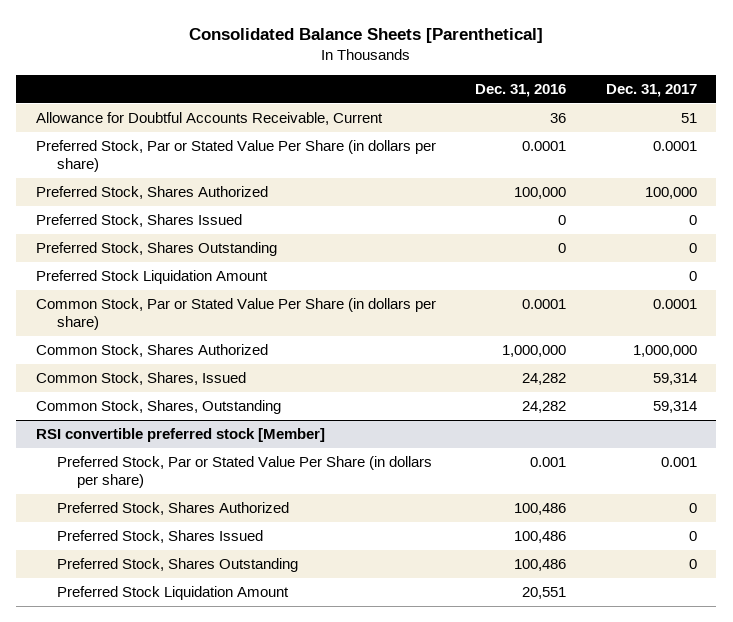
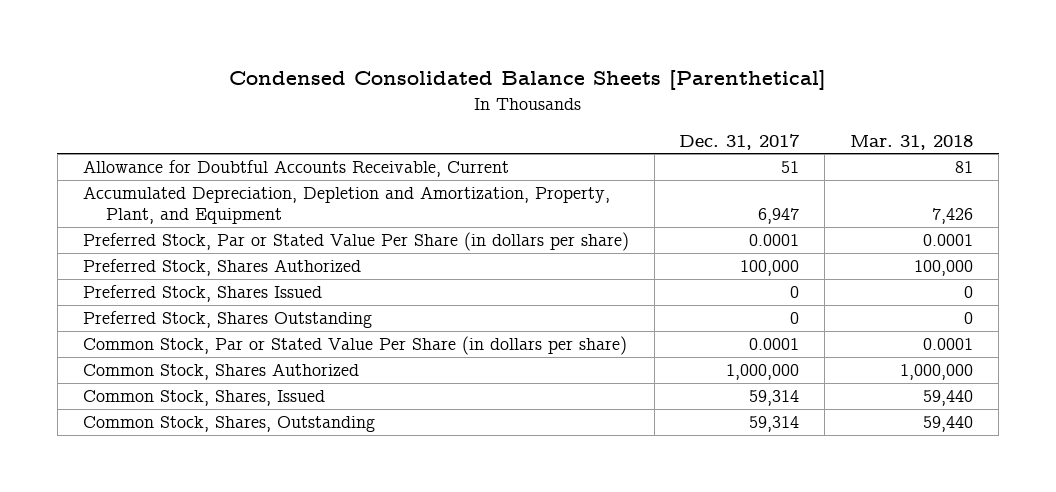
- Consolidated Balance Sheets [Parenthetical]
+ Condensed Consolidated Balance Sheets [Parenthetical]
- | Dec. 31, 2016 | Dec. 31, 2017
+ | Dec. 31, 2017 | Mar. 31, 2018
+ Accumulated Depreciation, Depletion and Amortization, Property, Plant, and Equipment | 6,947 | 7,426
- Preferred Stock Liquidation Amount | | 0
- RSI convertible preferred stock [Member]
- Preferred Stock, Par or Stated Value Per Share (in dollars per share) | 0.001 | 0.001
- Preferred Stock, Shares Authorized | 100,486 | 0
- Preferred Stock, Shares Issued | 100,486 | 0
- Preferred Stock, Shares Outstanding | 100,486 | 0
- Preferred Stock Liquidation Amount | 20,551 |

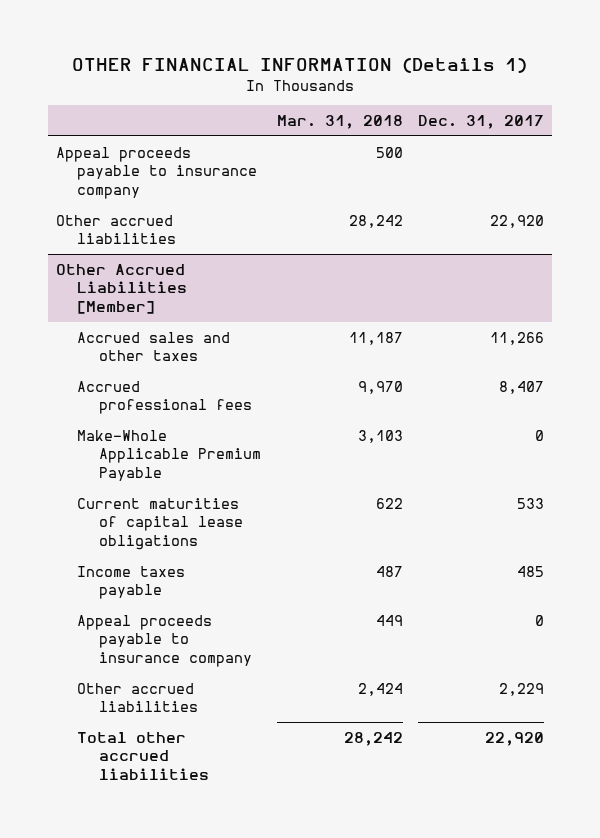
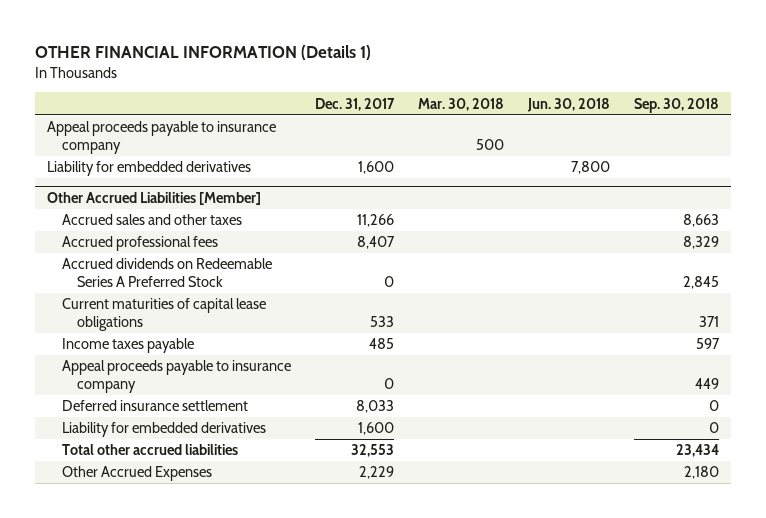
- | Mar. 31, 2018 | Dec. 31, 2017
+ | Dec. 31, 2017 | Mar. 30, 2018 | Jun. 30, 2018 | Sep. 30, 2018
- Other accrued liabilities | 28,242 | 22,920
+ Liability for embedded derivatives | 1,600 | | 7,800 |
@ Other Accrued Liabilities [Member]
- Make-Whole Applicable Premium Payable | 3,103 | 0
+ Accrued dividends on Redeemable Series A Preferred Stock | 0 | | | 2,845
- Other accrued liabilities | 2,424 | 2,229
- Total other accrued liabilities | 28,242 | 22,920
+ Deferred insurance settlement | 8,033 | | | 0
+ Liability for embedded derivatives | 1,600 | | | 0
+ Total other accrued liabilities | 32,553 | | | 23,434
+ Other Accrued Expenses | 2,229 | | | 2,180

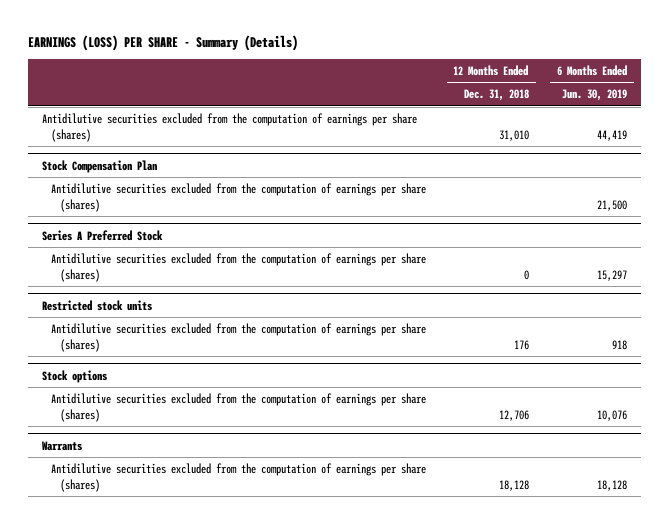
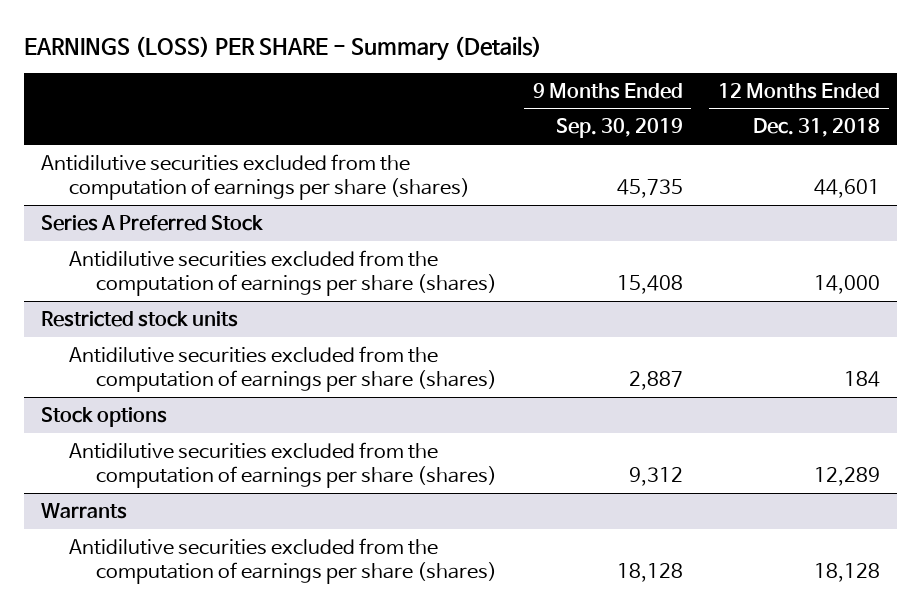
- | 12 Months Ended Dec. 31, 2018 | 6 Months Ended Jun. 30, 2019
+ | 9 Months Ended Sep. 30, 2019 | 12 Months Ended Dec. 31, 2018
- Antidilutive securities excluded from the computation of earnings per share (shares) | 31,010 | 44,419
- Stock Compensation Plan
- Antidilutive securities excluded from the computation of earnings per share (shares) | | 21,500
+ Antidilutive securities excluded from the computation of earnings per share (shares) | 45,735 | 44,601
@ Series A Preferred Stock
- Antidilutive securities excluded from the computation of earnings per share (shares) | 0 | 15,297
+ Antidilutive securities excluded from the computation of earnings per share (shares) | 15,408 | 14,000
@ Restricted stock units
- Antidilutive securities excluded from the computation of earnings per share (shares) | 176 | 918
+ Antidilutive securities excluded from the computation of earnings per share (shares) | 2,887 | 184
@ Stock options
- Antidilutive securities excluded from the computation of earnings per share (shares) | 12,706 | 10,076
+ Antidilutive securities excluded from the computation of earnings per share (shares) | 9,312 | 12,289

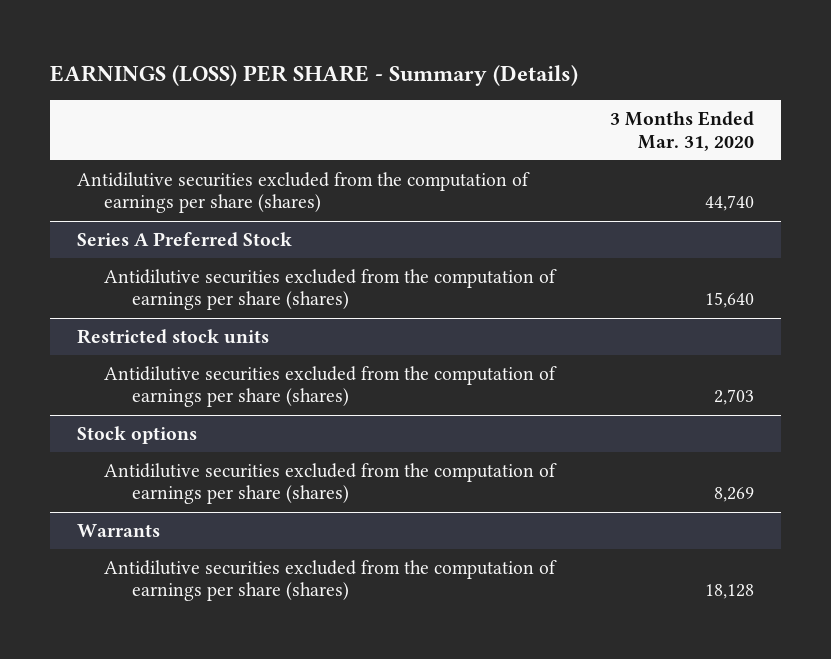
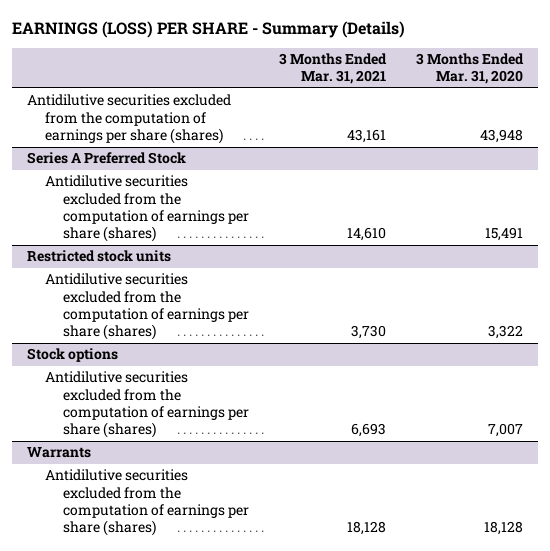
- | 3 Months Ended Mar. 31, 2020
+ | 3 Months Ended Mar. 31, 2021 | 3 Months Ended Mar. 31, 2020
- Antidilutive securities excluded from the computation of earnings per share (shares) | 44,740
+ Antidilutive securities excluded from the computation of earnings per share (shares) | 43,161 | 43,948
@ Series A Preferred Stock
- Antidilutive securities excluded from the computation of earnings per share (shares) | 15,640
+ Antidilutive securities excluded from the computation of earnings per share (shares) | 14,610 | 15,491
@ Restricted stock units
- Antidilutive securities excluded from the computation of earnings per share (shares) | 2,703
+ Antidilutive securities excluded from the computation of earnings per share (shares) | 3,730 | 3,322
@ Stock options
- Antidilutive securities excluded from the computation of earnings per share (shares) | 8,269
+ Antidilutive securities excluded from the computation of earnings per share (shares) | 6,693 | 7,007

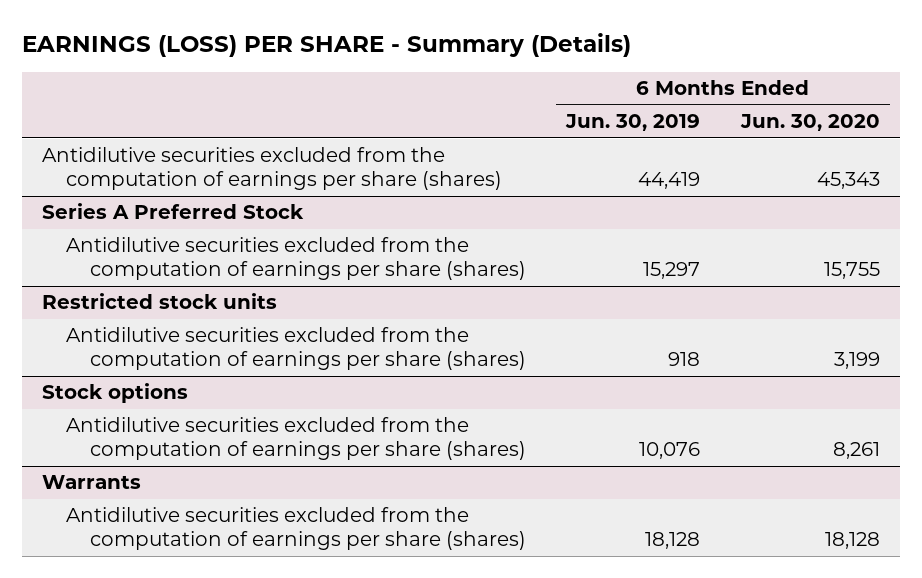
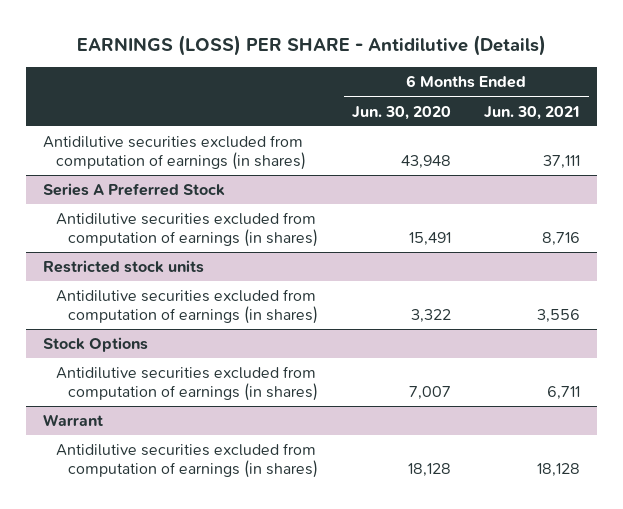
- EARNINGS (LOSS) PER SHARE - Summary (Details)
+ EARNINGS (LOSS) PER SHARE - Antidilutive (Details)
- | 6 Months Ended Jun. 30, 2019 | 6 Months Ended Jun. 30, 2020
+ | 6 Months Ended Jun. 30, 2020 | 6 Months Ended Jun. 30, 2021
- Antidilutive securities excluded from the computation of earnings per share (shares) | 44,419 | 45,343
+ Antidilutive securities excluded from computation of earnings (in shares) | 43,948 | 37,111
@ Series A Preferred Stock
- Antidilutive securities excluded from the computation of earnings per share (shares) | 15,297 | 15,755
+ Antidilutive securities excluded from computation of earnings (in shares) | 15,491 | 8,716
@ Restricted stock units
- Antidilutive securities excluded from the computation of earnings per share (shares) | 918 | 3,199
- Stock options
- Antidilutive securities excluded from the computation of earnings per share (shares) | 10,076 | 8,261
- Warrants
- Antidilutive securities excluded from the computation of earnings per share (shares) | 18,128 | 18,128
@ Restricted stock units
+ Antidilutive securities excluded from computation of earnings (in shares) | 3,322 | 3,556
+ Stock Options
+ Antidilutive securities excluded from computation of earnings (in shares) | 7,007 | 6,711
+ Warrant
+ Antidilutive securities excluded from computation of earnings (in shares) | 18,128 | 18,128

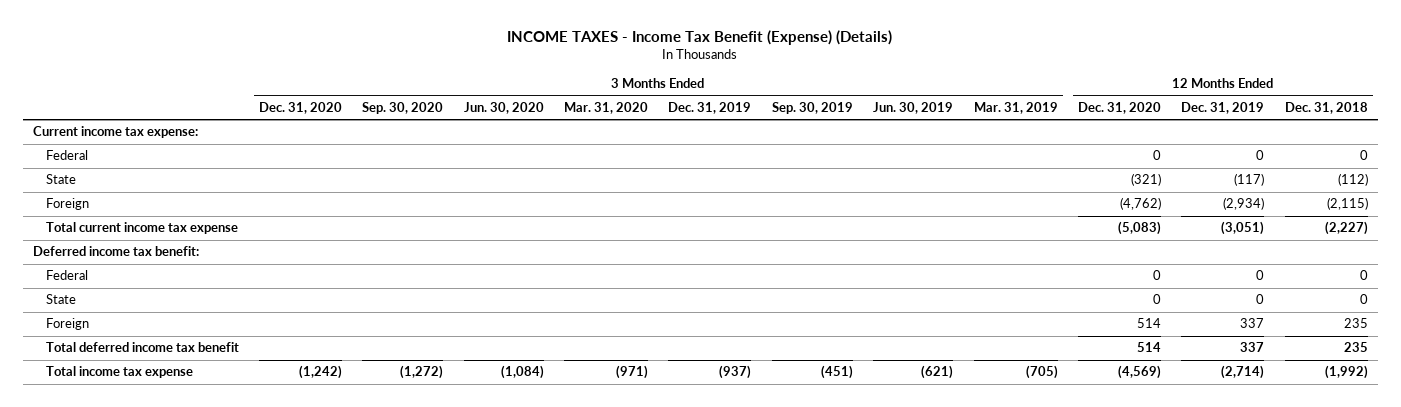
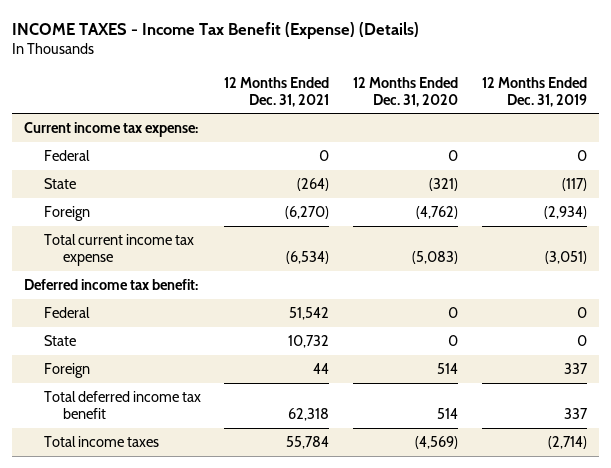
- | 3 Months Ended Dec. 31, 2020 | 3 Months Ended Sep. 30, 2020 | 3 Months Ended Jun. 30, 2020 | 3 Months Ended Mar. 31, 2020 | 3 Months Ended Dec. 31, 2019 | 3 Months Ended Sep. 30, 2019 | 3 Months Ended Jun. 30, 2019 | 3 Months Ended Mar. 31, 2019 | 12 Months Ended Dec. 31, 2020 | 12 Months Ended Dec. 31, 2019 | 12 Months Ended Dec. 31, 2018
+ | 12 Months Ended Dec. 31, 2021 | 12 Months Ended Dec. 31, 2020 | 12 Months Ended Dec. 31, 2019
- Total income tax expense | (1,242) | (1,272) | (1,084) | (971) | (937) | (451) | (621) | (705) | (4,569) | (2,714) | (1,992)
+ Total income taxes | 55,784 | (4,569) | (2,714)

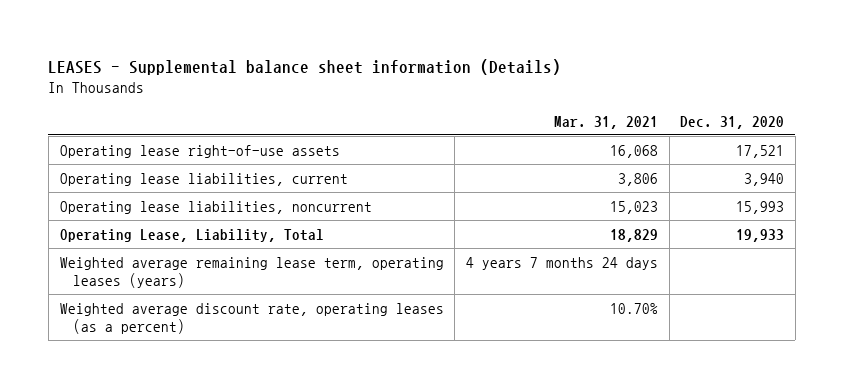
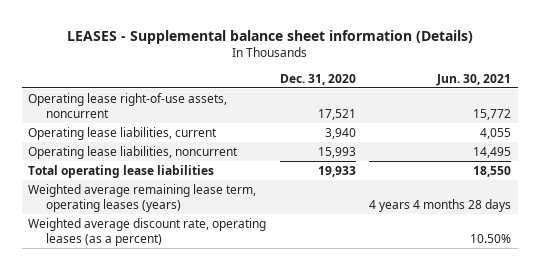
- | Mar. 31, 2021 | Dec. 31, 2020
+ | Dec. 31, 2020 | Jun. 30, 2021
- Operating lease right-of-use assets | 16,068 | 17,521
+ Operating lease right-of-use assets, noncurrent | 17,521 | 15,772
- Operating Lease, Liability, Total | 18,829 | 19,933
+ Total operating lease liabilities | 19,933 | 18,550

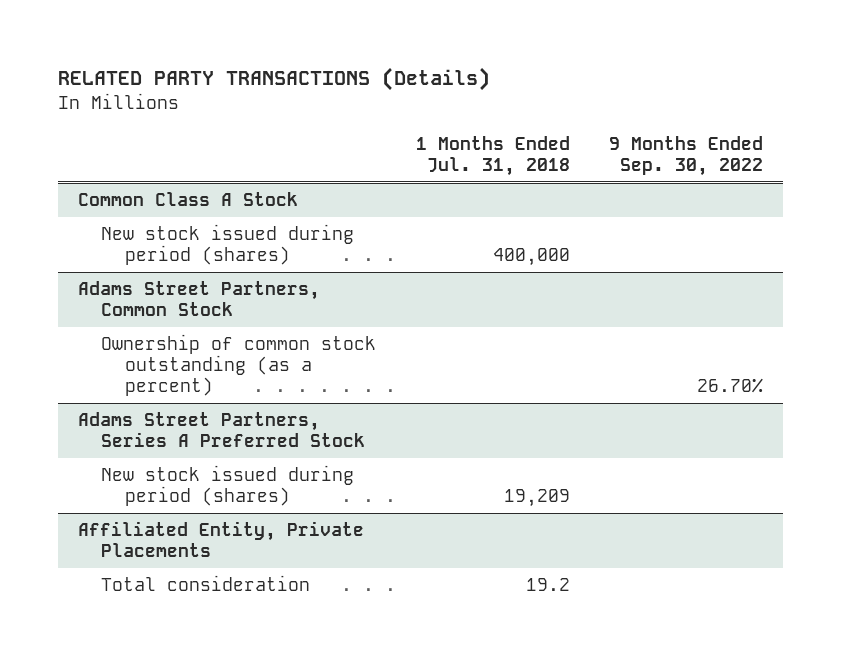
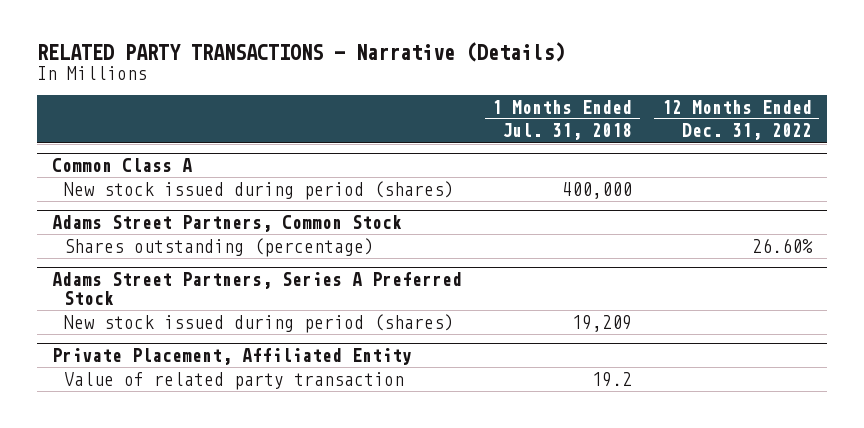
- RELATED PARTY TRANSACTIONS (Details)
+ RELATED PARTY TRANSACTIONS - Narrative (Details)
- | 1 Months Ended Jul. 31, 2018 | 9 Months Ended Sep. 30, 2022
+ | 1 Months Ended Jul. 31, 2018 | 12 Months Ended Dec. 31, 2022
- Common Class A Stock
+ Common Class A
@ Adams Street Partners, Common Stock
- Ownership of common stock outstanding (as a percent) | | 26.70%
+ Shares outstanding (percentage) | | 26.60%
- Affiliated Entity, Private Placements
- Total consideration | 19.2 |
+ Private Placement, Affiliated Entity
+ Value of related party transaction | 19.2 |

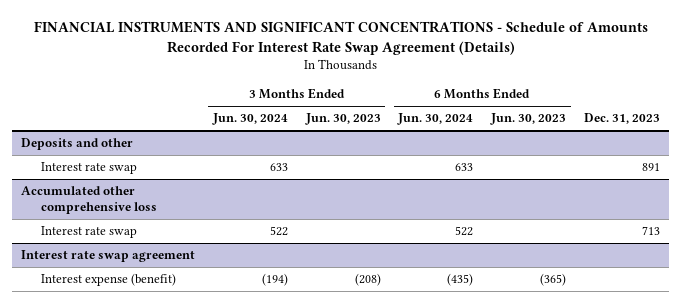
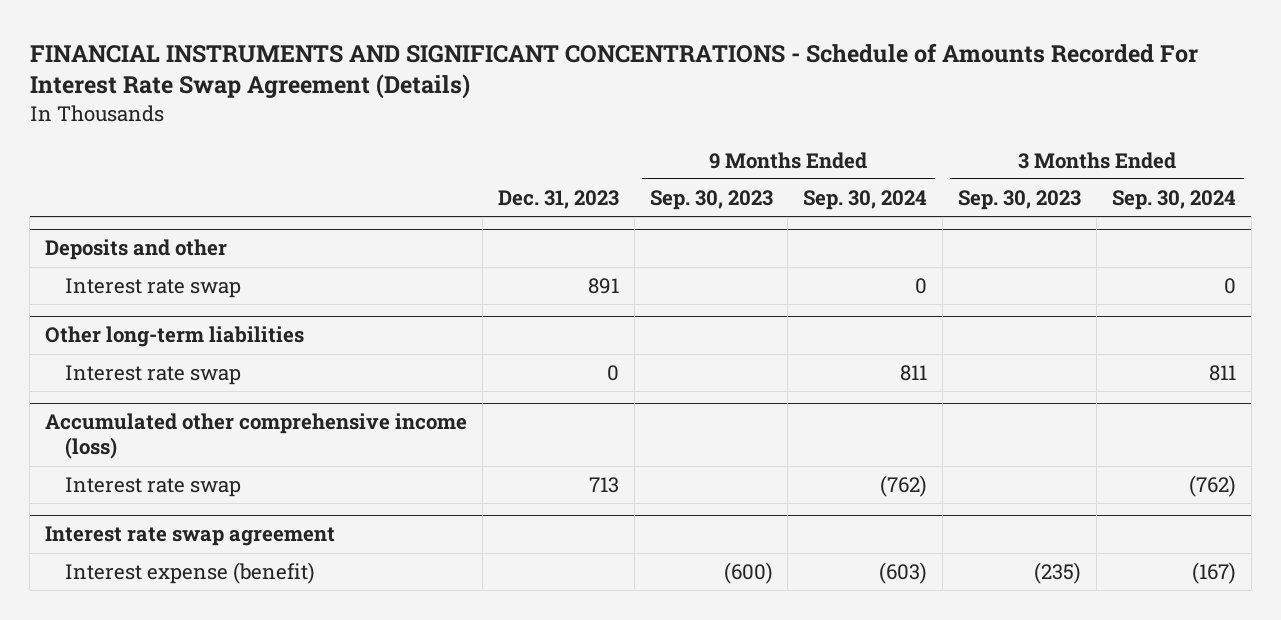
- | 3 Months Ended Jun. 30, 2024 | 3 Months Ended Jun. 30, 2023 | 6 Months Ended Jun. 30, 2024 | 6 Months Ended Jun. 30, 2023 | Dec. 31, 2023
+ | Dec. 31, 2023 | 9 Months Ended Sep. 30, 2023 | 9 Months Ended Sep. 30, 2024 | 3 Months Ended Sep. 30, 2023 | 3 Months Ended Sep. 30, 2024
- Accumulated other comprehensive loss
+ Other long-term liabilities
+ Interest rate swap | 0 | | 811 | | 811
+ Accumulated other comprehensive income (loss)

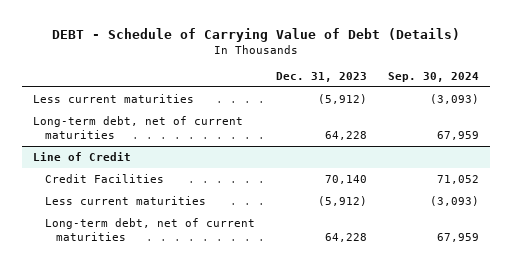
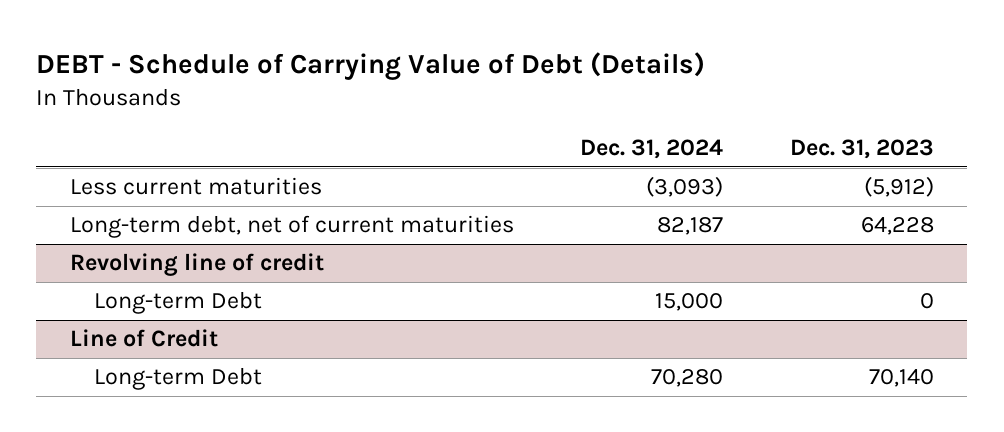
- | Dec. 31, 2023 | Sep. 30, 2024
+ | Dec. 31, 2024 | Dec. 31, 2023
+ Revolving line of credit
+ Long-term Debt | 15,000 | 0
@ Line of Credit
- Credit Facilities | 70,140 | 71,052
- Less current maturities | (5,912) | (3,093)
- Long-term debt, net of current maturities | 64,228 | 67,959
+ Long-term Debt | 70,280 | 70,140

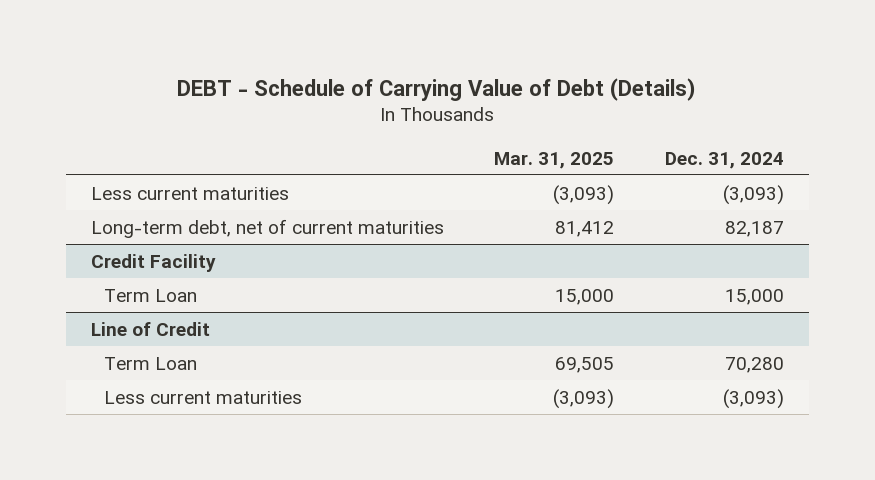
- | Dec. 31, 2024 | Dec. 31, 2023
+ | Mar. 31, 2025 | Dec. 31, 2024
- Revolving line of credit
- Long-term Debt | 15,000 | 0
+ Credit Facility
+ Term Loan | 15,000 | 15,000
@ Line of Credit
- Long-term Debt | 70,280 | 70,140
+ Term Loan | 69,505 | 70,280
+ Less current maturities | (3,093) | (3,093)

